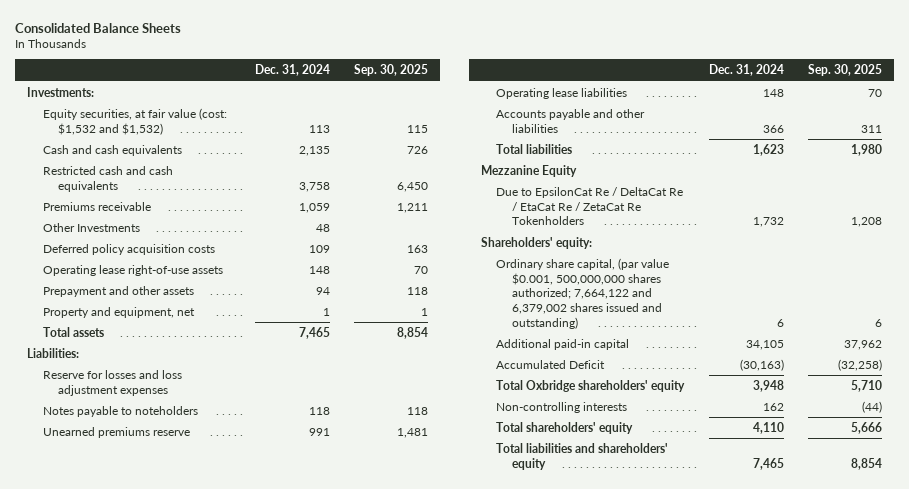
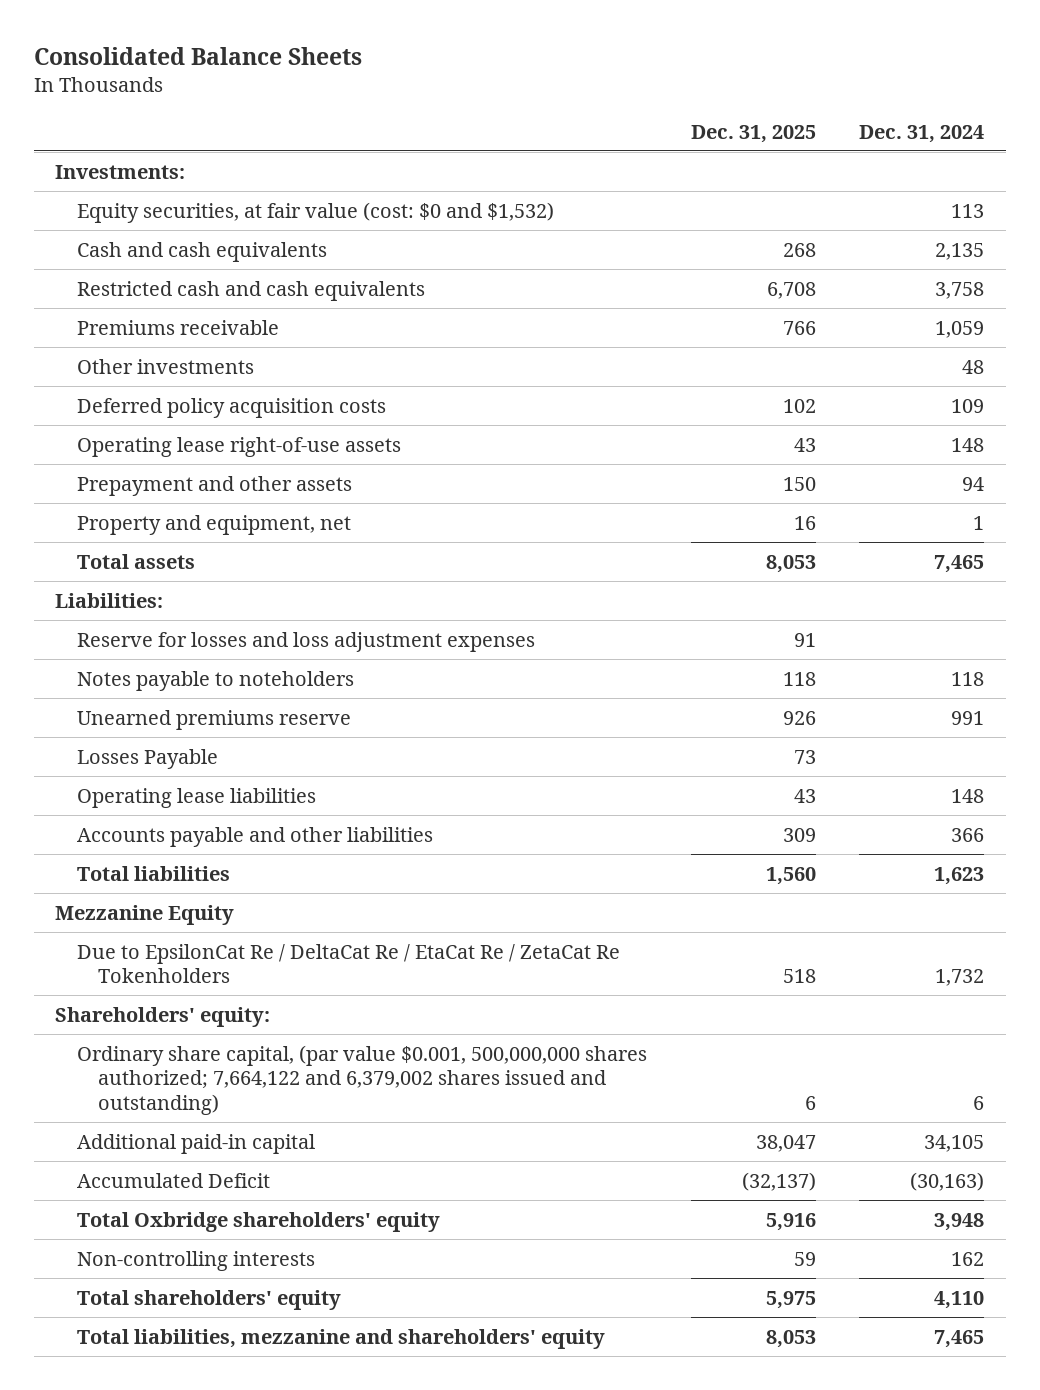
- | Dec. 31, 2024 | Sep. 30, 2025
+ | Dec. 31, 2025 | Dec. 31, 2024
- Equity securities, at fair value (cost: $1,532 and $1,532) | 113 | 115
+ Equity securities, at fair value (cost: $0 and $1,532) | | 113
- Other Investments | 48 |
+ Other investments | | 48
+ Losses Payable | 73 |
- Total liabilities and shareholders' equity | 7,465 | 8,854
+ Total liabilities, mezzanine and shareholders' equity | 8,053 | 7,465

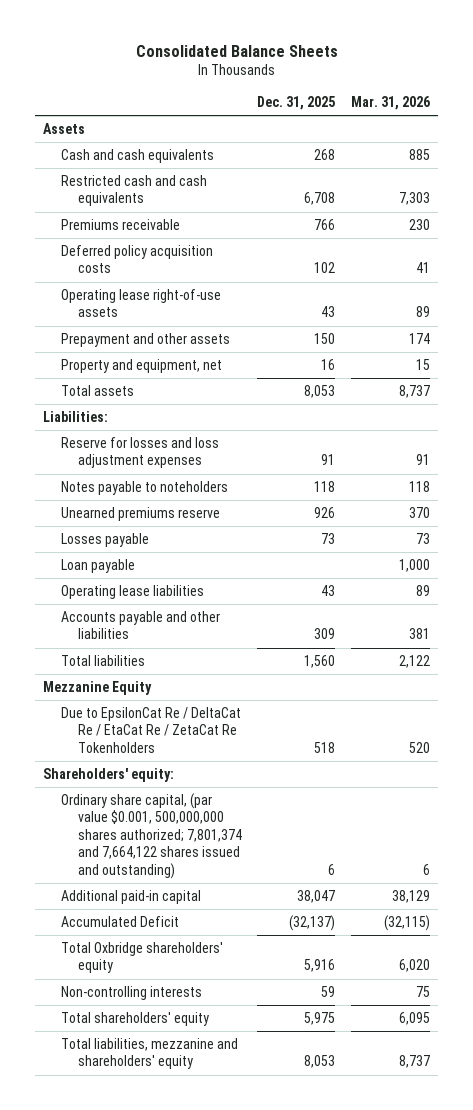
- | Dec. 31, 2025 | Dec. 31, 2024
+ | Dec. 31, 2025 | Mar. 31, 2026
- Investments:
- Equity securities, at fair value (cost: $0 and $1,532) | | 113
+ Assets
- Other investments | | 48
- Losses Payable | 73 |
+ Losses payable | 73 | 73
+ Loan payable | | 1,000
- Ordinary share capital, (par value $0.001, 500,000,000 shares authorized; 7,664,122 and 6,379,002 shares issued and outstanding) | 6 | 6
+ Ordinary share capital, (par value $0.001, 500,000,000 shares authorized; 7,801,374 and 7,664,122 shares issued and outstanding) | 6 | 6

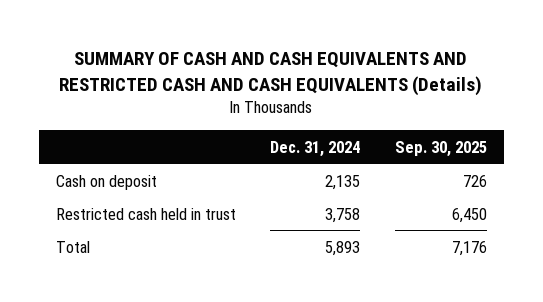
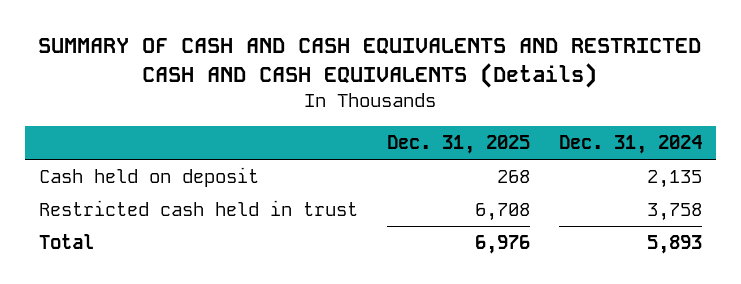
- | Dec. 31, 2024 | Sep. 30, 2025
+ | Dec. 31, 2025 | Dec. 31, 2024
- Cash on deposit | 2,135 | 726
+ Cash held on deposit | 268 | 2,135

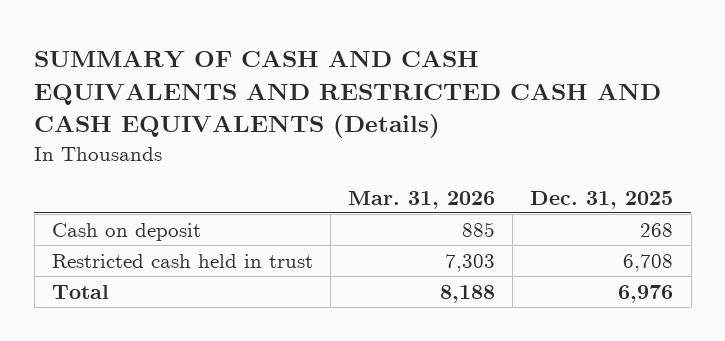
- | Dec. 31, 2025 | Dec. 31, 2024
+ | Mar. 31, 2026 | Dec. 31, 2025
- Cash held on deposit | 268 | 2,135
+ Cash on deposit | 885 | 268

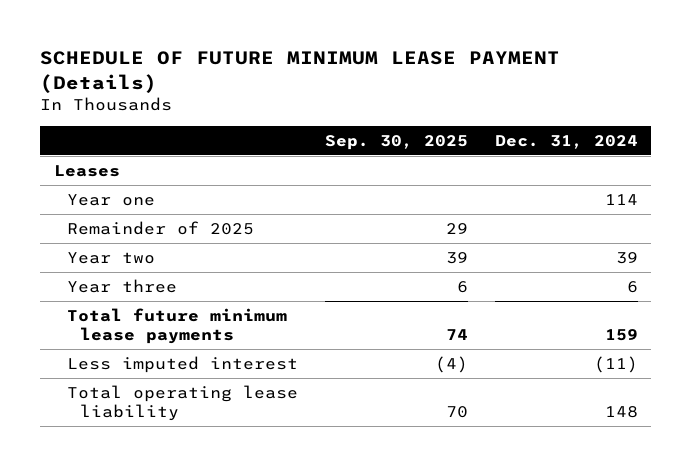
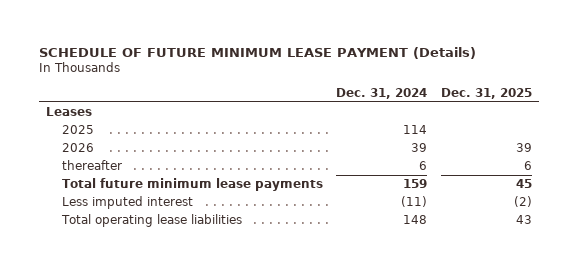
- | Sep. 30, 2025 | Dec. 31, 2024
+ | Dec. 31, 2024 | Dec. 31, 2025
- Year one | | 114
- Remainder of 2025 | 29 |
- Year two | 39 | 39
- Year three | 6 | 6
+ 2025 | 114 |
+ 2026 | 39 | 39
+ thereafter | 6 | 6
- Total operating lease liability | 70 | 148
+ Total operating lease liabilities | 148 | 43

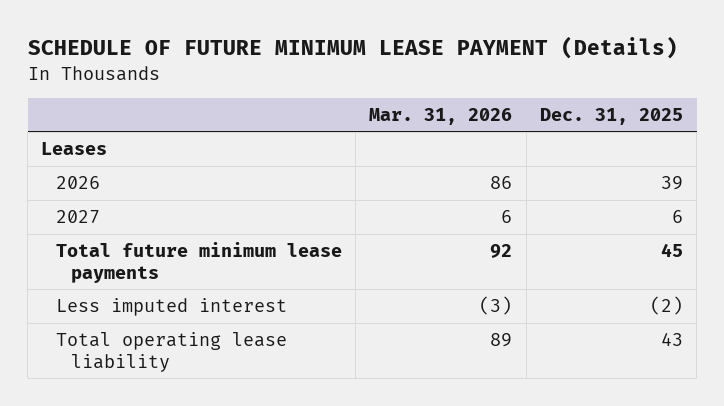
- | Dec. 31, 2024 | Dec. 31, 2025
+ | Mar. 31, 2026 | Dec. 31, 2025
- 2025 | 114 |
- thereafter | 6 | 6
+ 2027 | 6 | 6
- Total operating lease liabilities | 148 | 43
+ Total operating lease liability | 89 | 43

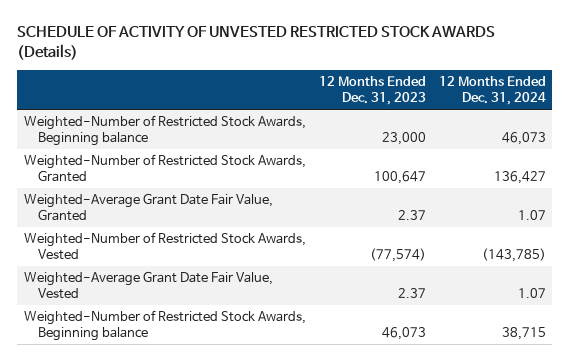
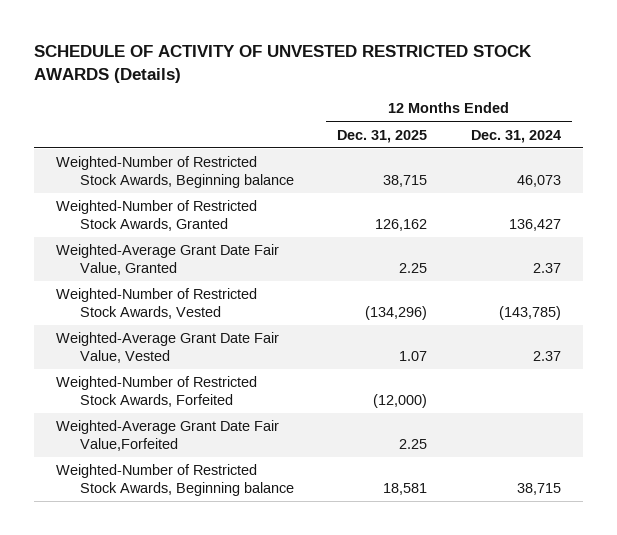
- | 12 Months Ended Dec. 31, 2023 | 12 Months Ended Dec. 31, 2024
+ | 12 Months Ended Dec. 31, 2025 | 12 Months Ended Dec. 31, 2024
- Weighted-Average Grant Date Fair Value, Granted | 2.37 | 1.07
+ Weighted-Average Grant Date Fair Value, Granted | 2.25 | 2.37
- Weighted-Average Grant Date Fair Value, Vested | 2.37 | 1.07
+ Weighted-Average Grant Date Fair Value, Vested | 1.07 | 2.37
+ Weighted-Number of Restricted Stock Awards, Forfeited | (12,000) |
+ Weighted-Average Grant Date Fair Value,Forfeited | 2.25 |

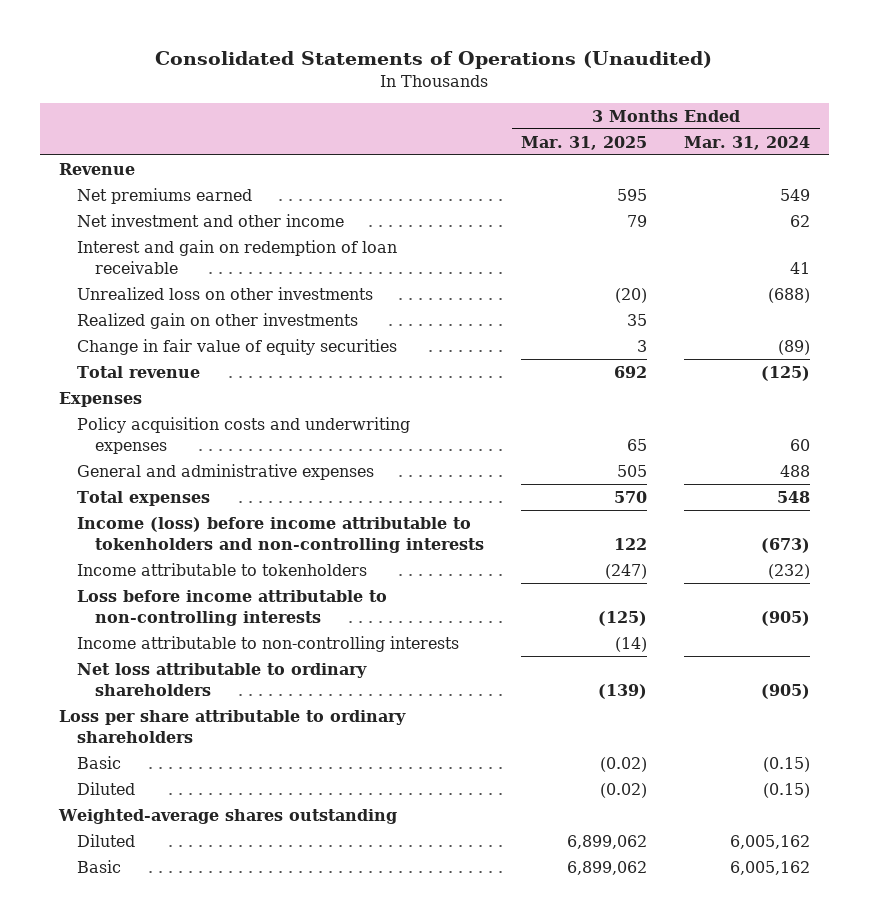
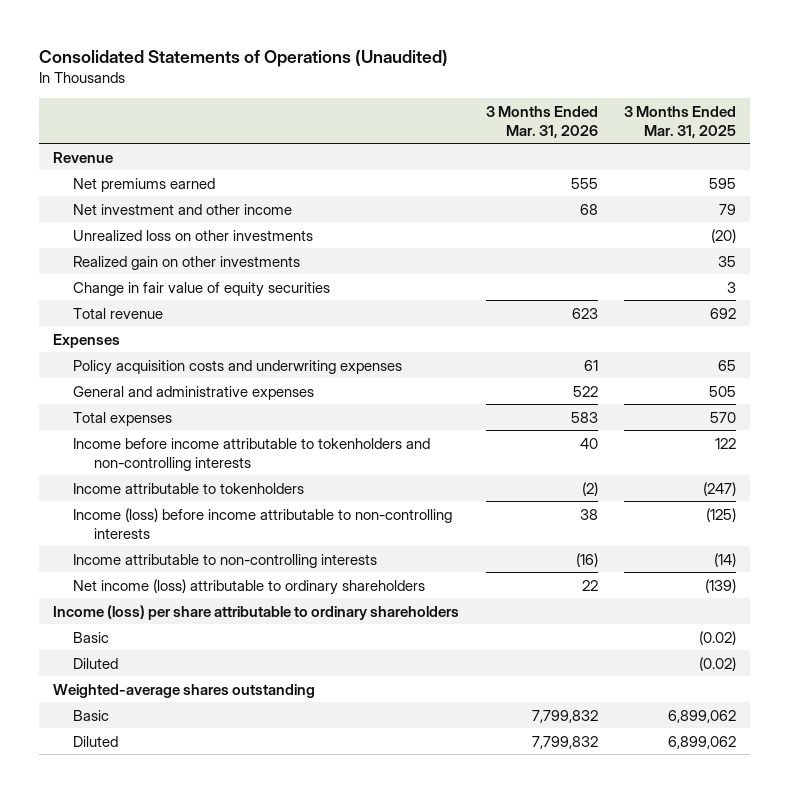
- | 3 Months Ended Mar. 31, 2025 | 3 Months Ended Mar. 31, 2024
+ | 3 Months Ended Mar. 31, 2026 | 3 Months Ended Mar. 31, 2025
- Interest and gain on redemption of loan receivable | | 41
- Income (loss) before income attributable to tokenholders and non-controlling interests | 122 | (673)
+ Income before income attributable to tokenholders and non-controlling interests | 40 | 122
- Loss before income attributable to non-controlling interests | (125) | (905)
+ Income (loss) before income attributable to non-controlling interests | 38 | (125)
- Net loss attributable to ordinary shareholders | (139) | (905)
- Loss per share attributable to ordinary shareholders
+ Net income (loss) attributable to ordinary shareholders | 22 | (139)
+ Income (loss) per share attributable to ordinary shareholders
moved down: Diluted | 7,799,832 | 6,899,062

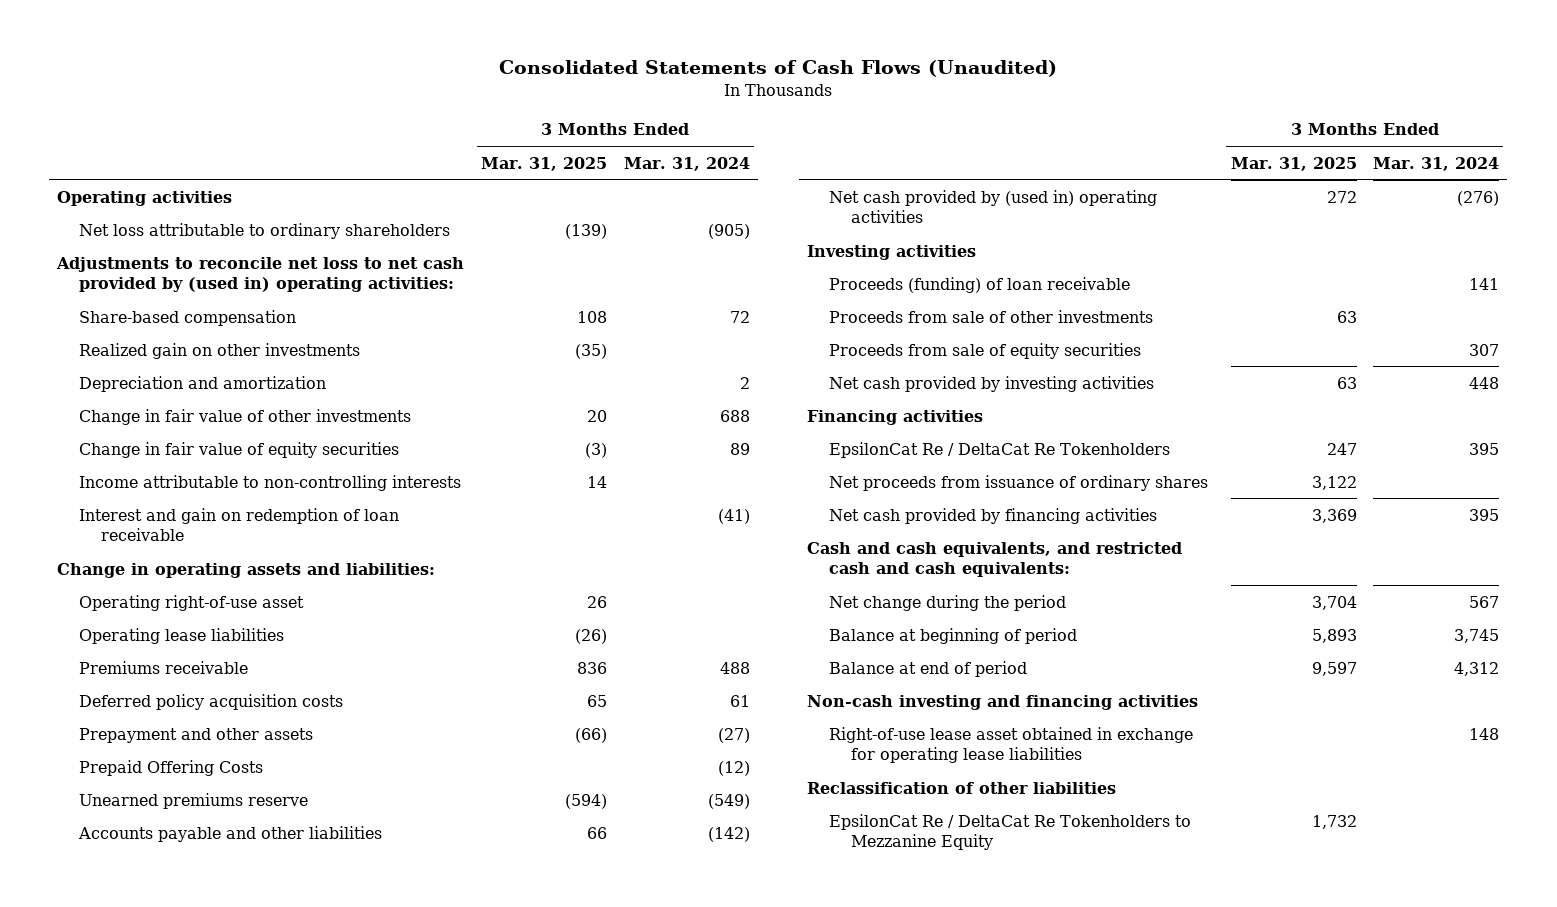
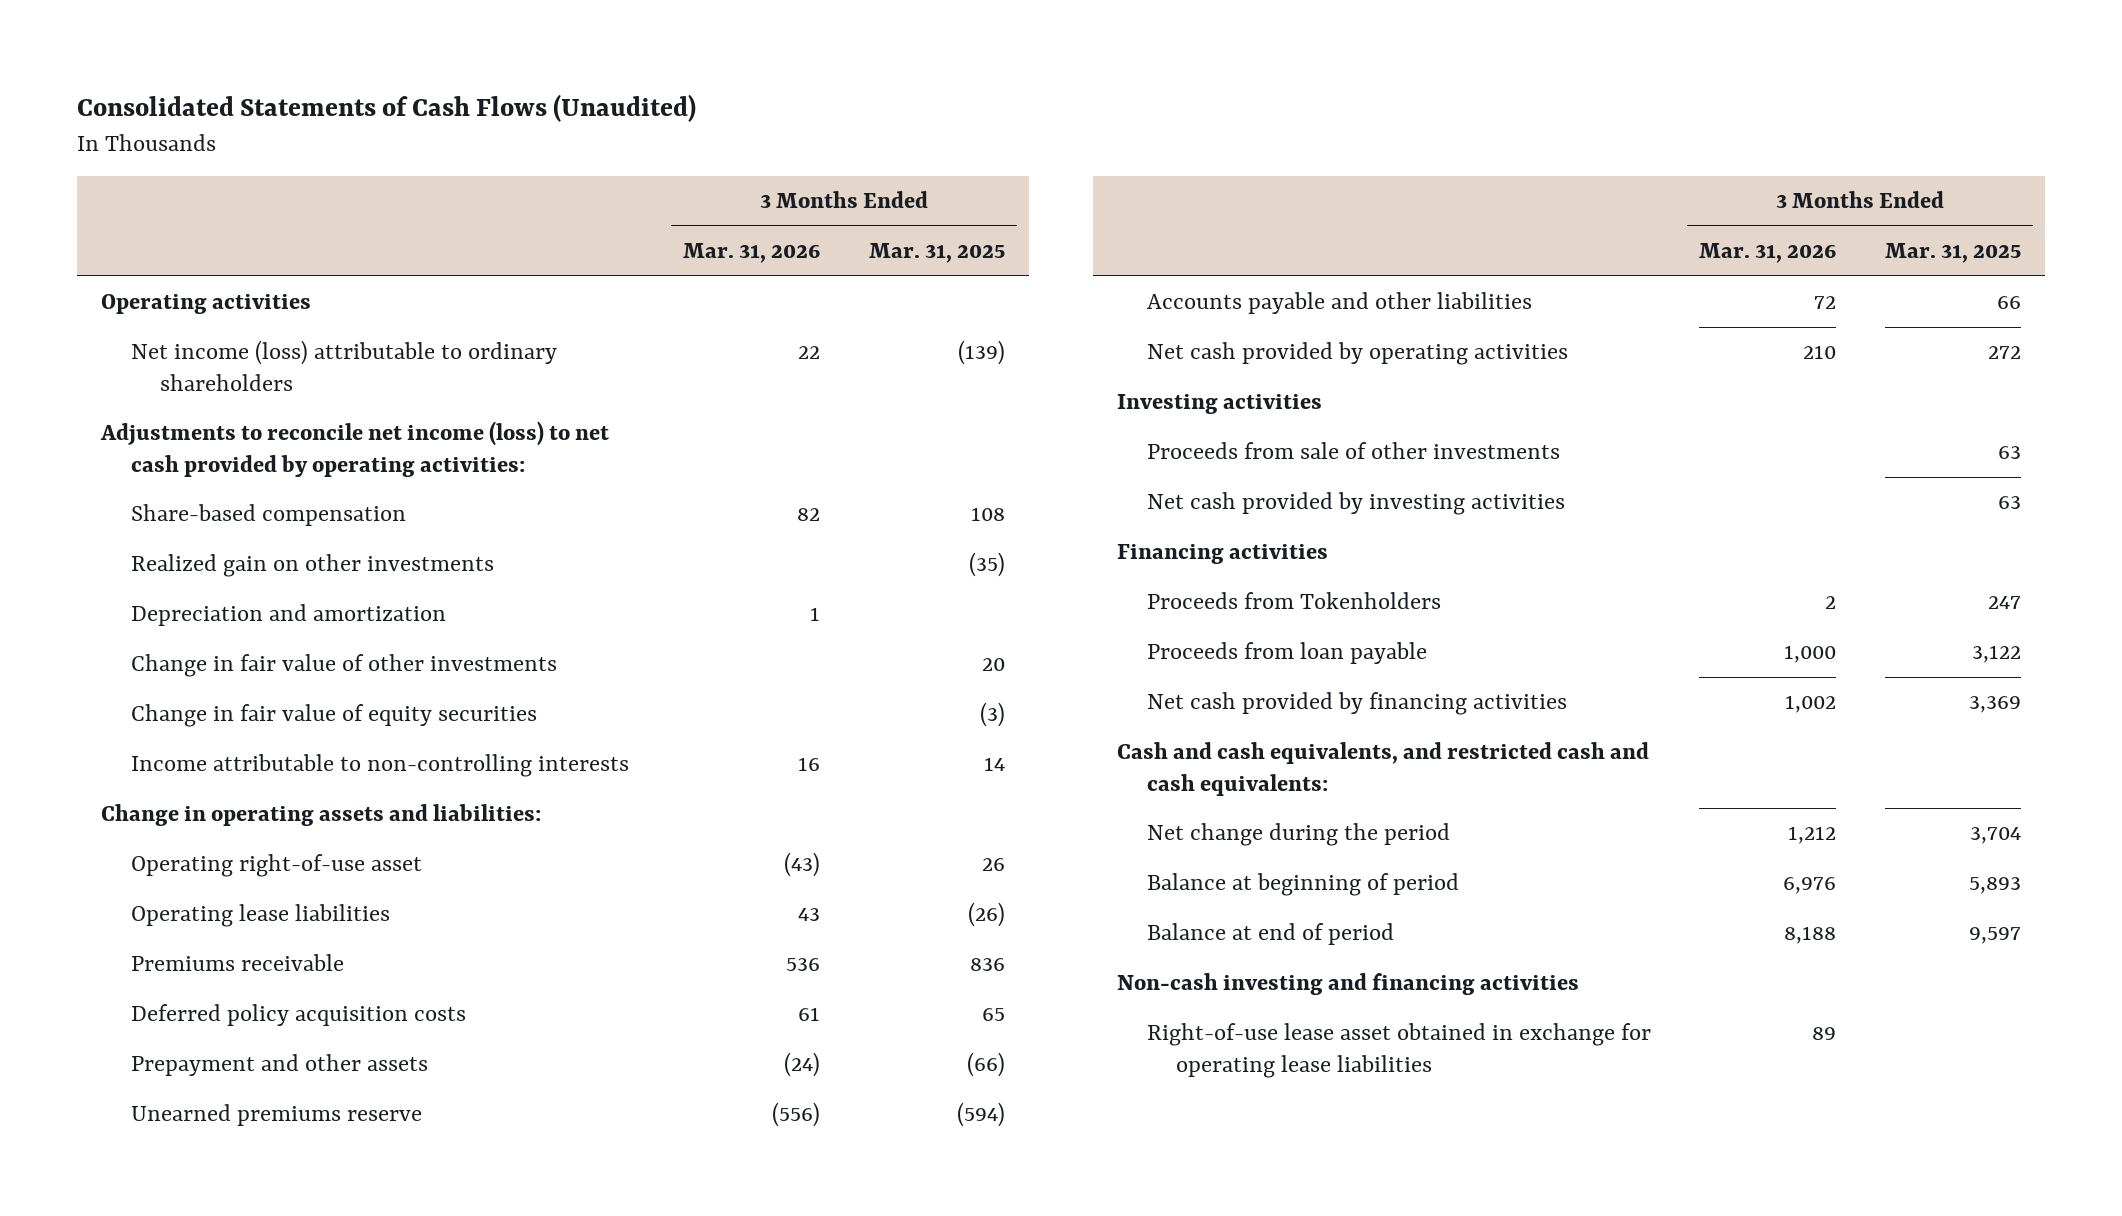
- | 3 Months Ended Mar. 31, 2025 | 3 Months Ended Mar. 31, 2024
+ | 3 Months Ended Mar. 31, 2026 | 3 Months Ended Mar. 31, 2025
- Net loss attributable to ordinary shareholders | (139) | (905)
- Adjustments to reconcile net loss to net cash provided by (used in) operating activities:
+ Net income (loss) attributable to ordinary shareholders | 22 | (139)
+ Adjustments to reconcile net income (loss) to net cash provided by operating activities:
- Interest and gain on redemption of loan receivable | | (41)
- Prepaid Offering Costs | | (12)
- Net cash provided by (used in) operating activities | 272 | (276)
+ Net cash provided by operating activities | 210 | 272
- Proceeds (funding) of loan receivable | | 141
- Proceeds from sale of equity securities | | 307
- EpsilonCat Re / DeltaCat Re Tokenholders | 247 | 395
- Net proceeds from issuance of ordinary shares | 3,122 |
+ Proceeds from Tokenholders | 2 | 247
+ Proceeds from loan payable | 1,000 | 3,122
- Reclassification of other liabilities
- EpsilonCat Re / DeltaCat Re Tokenholders to Mezzanine Equity | 1,732 |

